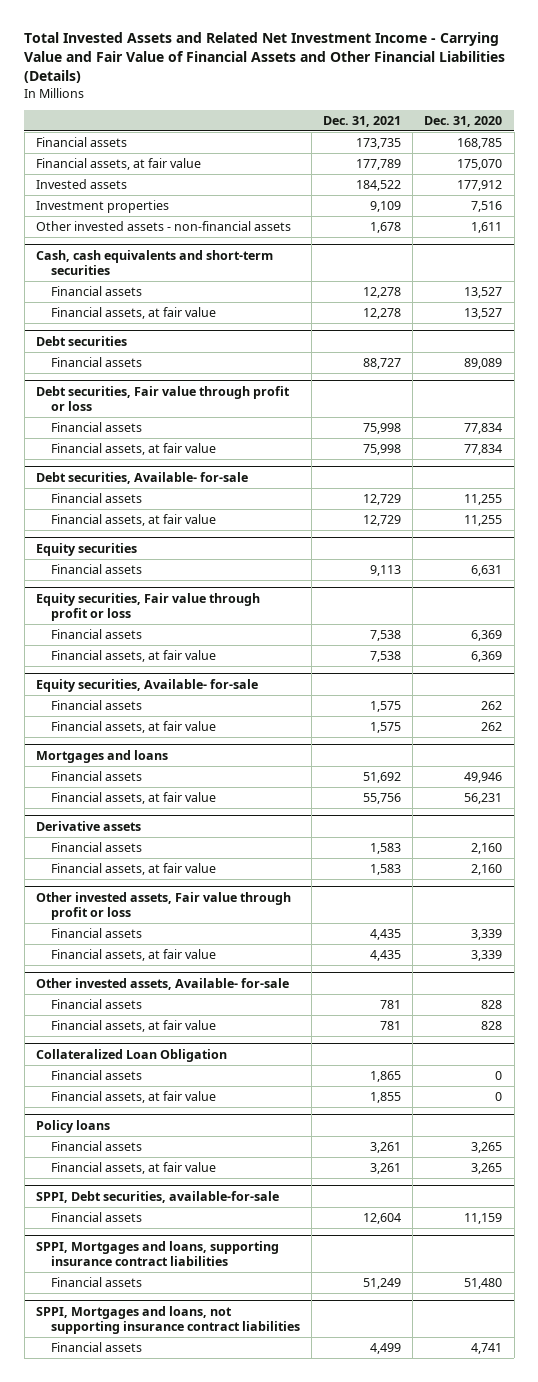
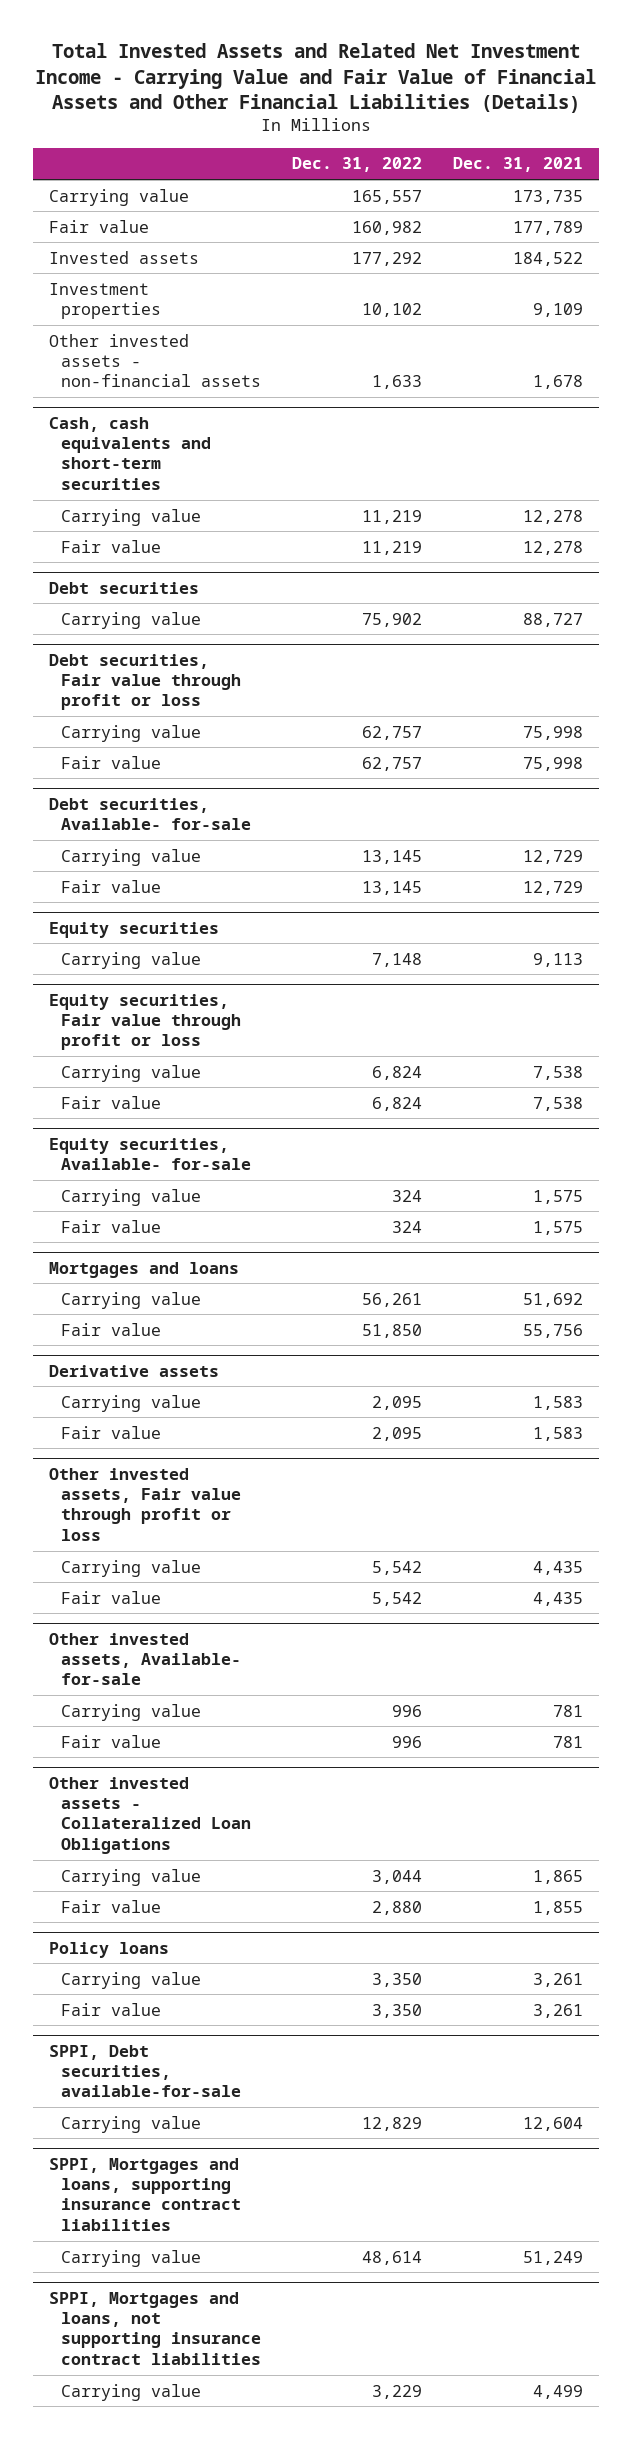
- | Dec. 31, 2021 | Dec. 31, 2020
+ | Dec. 31, 2022 | Dec. 31, 2021
- Financial assets | 173,735 | 168,785
- Financial assets, at fair value | 177,789 | 175,070
+ Carrying value | 165,557 | 173,735
+ Fair value | 160,982 | 177,789
@ Cash, cash equivalents and short-term securities
- Financial assets | 12,278 | 13,527
- Financial assets, at fair value | 12,278 | 13,527
+ Carrying value | 11,219 | 12,278
+ Fair value | 11,219 | 12,278
@ Debt securities
- Financial assets | 88,727 | 89,089
+ Carrying value | 75,902 | 88,727
@ Debt securities, Fair value through profit or loss
- Financial assets | 75,998 | 77,834
- Financial assets, at fair value | 75,998 | 77,834
+ Carrying value | 62,757 | 75,998
+ Fair value | 62,757 | 75,998
@ Debt securities, Available- for-sale
- Financial assets | 12,729 | 11,255
- Financial assets, at fair value | 12,729 | 11,255
+ Carrying value | 13,145 | 12,729
+ Fair value | 13,145 | 12,729
@ Equity securities
- Financial assets | 9,113 | 6,631
+ Carrying value | 7,148 | 9,113
@ Equity securities, Fair value through profit or loss
- Financial assets | 7,538 | 6,369
- Financial assets, at fair value | 7,538 | 6,369
+ Carrying value | 6,824 | 7,538
+ Fair value | 6,824 | 7,538
@ Equity securities, Available- for-sale
- Financial assets | 1,575 | 262
- Financial assets, at fair value | 1,575 | 262
+ Carrying value | 324 | 1,575
+ Fair value | 324 | 1,575
@ Mortgages and loans
- Financial assets | 51,692 | 49,946
- Financial assets, at fair value | 55,756 | 56,231
+ Carrying value | 56,261 | 51,692
+ Fair value | 51,850 | 55,756
@ Derivative assets
- Financial assets | 1,583 | 2,160
- Financial assets, at fair value | 1,583 | 2,160
+ Carrying value | 2,095 | 1,583
+ Fair value | 2,095 | 1,583
@ Other invested assets, Fair value through profit or loss
- Financial assets | 4,435 | 3,339
- Financial assets, at fair value | 4,435 | 3,339
+ Carrying value | 5,542 | 4,435
+ Fair value | 5,542 | 4,435
@ Other invested assets, Available- for-sale
- Financial assets | 781 | 828
- Financial assets, at fair value | 781 | 828
- Collateralized Loan Obligation
- Financial assets | 1,865 | 0
- Financial assets, at fair value | 1,855 | 0
@ Other invested assets, Available- for-sale
+ Carrying value | 996 | 781
+ Fair value | 996 | 781
+ Other invested assets - Collateralized Loan Obligations
+ Carrying value | 3,044 | 1,865
+ Fair value | 2,880 | 1,855
@ Policy loans
- Financial assets | 3,261 | 3,265
- Financial assets, at fair value | 3,261 | 3,265
+ Carrying value | 3,350 | 3,261
+ Fair value | 3,350 | 3,261
@ SPPI, Debt securities, available-for-sale
- Financial assets | 12,604 | 11,159
+ Carrying value | 12,829 | 12,604
@ SPPI, Mortgages and loans, supporting insurance contract liabilities
- Financial assets | 51,249 | 51,480
+ Carrying value | 48,614 | 51,249
@ SPPI, Mortgages and loans, not supporting insurance contract liabilities
- Financial assets | 4,499 | 4,741
+ Carrying value | 3,229 | 4,499

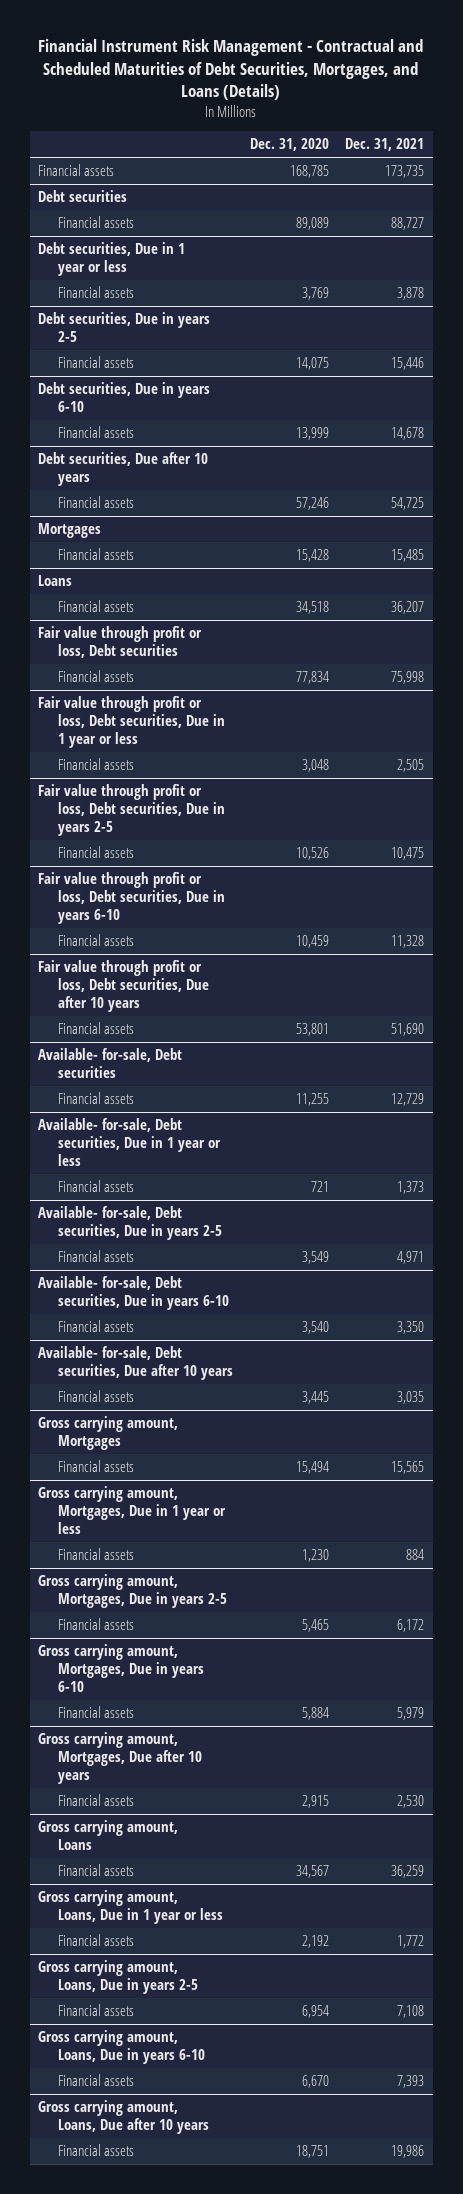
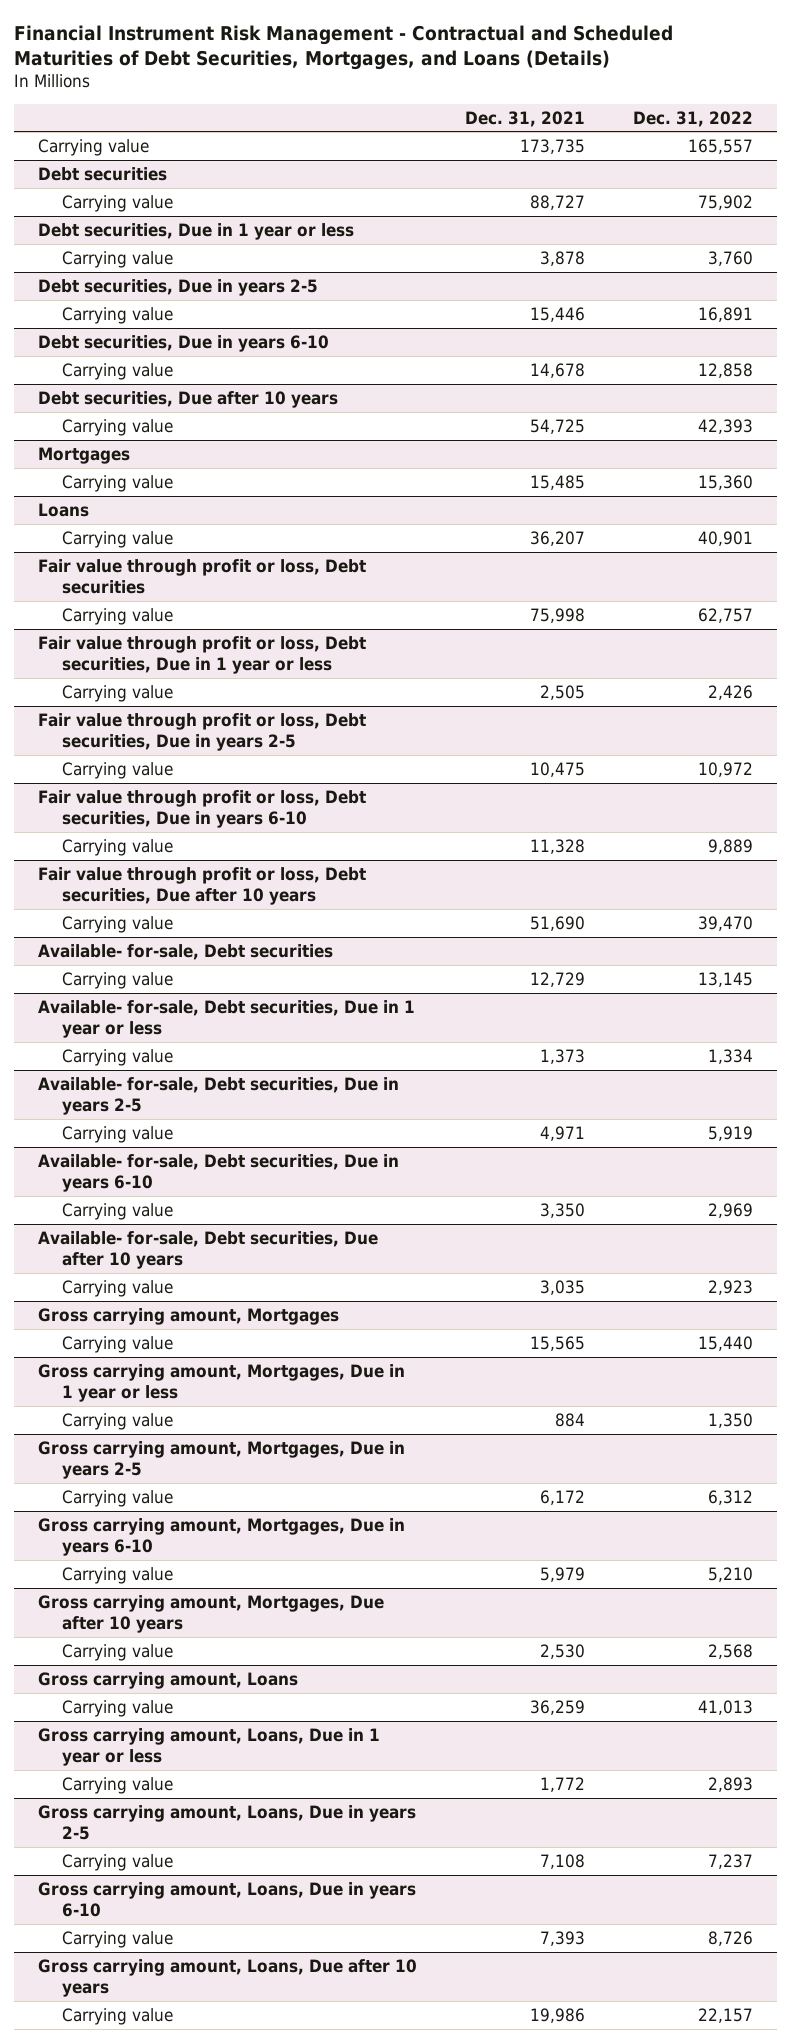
- | Dec. 31, 2020 | Dec. 31, 2021
+ | Dec. 31, 2021 | Dec. 31, 2022
- Financial assets | 168,785 | 173,735
+ Carrying value | 173,735 | 165,557
@ Debt securities
- Financial assets | 89,089 | 88,727
+ Carrying value | 88,727 | 75,902
@ Debt securities, Due in 1 year or less
- Financial assets | 3,769 | 3,878
+ Carrying value | 3,878 | 3,760
@ Debt securities, Due in years 2-5
- Financial assets | 14,075 | 15,446
+ Carrying value | 15,446 | 16,891
@ Debt securities, Due in years 6-10
- Financial assets | 13,999 | 14,678
+ Carrying value | 14,678 | 12,858
@ Debt securities, Due after 10 years
- Financial assets | 57,246 | 54,725
+ Carrying value | 54,725 | 42,393
@ Mortgages
- Financial assets | 15,428 | 15,485
+ Carrying value | 15,485 | 15,360
@ Loans
- Financial assets | 34,518 | 36,207
+ Carrying value | 36,207 | 40,901
@ Fair value through profit or loss, Debt securities
- Financial assets | 77,834 | 75,998
+ Carrying value | 75,998 | 62,757
@ Fair value through profit or loss, Debt securities, Due in 1 year or less
- Financial assets | 3,048 | 2,505
+ Carrying value | 2,505 | 2,426
@ Fair value through profit or loss, Debt securities, Due in years 2-5
- Financial assets | 10,526 | 10,475
+ Carrying value | 10,475 | 10,972
@ Fair value through profit or loss, Debt securities, Due in years 6-10
- Financial assets | 10,459 | 11,328
+ Carrying value | 11,328 | 9,889
@ Fair value through profit or loss, Debt securities, Due after 10 years
- Financial assets | 53,801 | 51,690
+ Carrying value | 51,690 | 39,470
@ Available- for-sale, Debt securities
- Financial assets | 11,255 | 12,729
+ Carrying value | 12,729 | 13,145
@ Available- for-sale, Debt securities, Due in 1 year or less
- Financial assets | 721 | 1,373
+ Carrying value | 1,373 | 1,334
@ Available- for-sale, Debt securities, Due in years 2-5
- Financial assets | 3,549 | 4,971
+ Carrying value | 4,971 | 5,919
@ Available- for-sale, Debt securities, Due in years 6-10
- Financial assets | 3,540 | 3,350
+ Carrying value | 3,350 | 2,969
@ Available- for-sale, Debt securities, Due after 10 years
- Financial assets | 3,445 | 3,035
+ Carrying value | 3,035 | 2,923
@ Gross carrying amount, Mortgages
- Financial assets | 15,494 | 15,565
+ Carrying value | 15,565 | 15,440
@ Gross carrying amount, Mortgages, Due in 1 year or less
- Financial assets | 1,230 | 884
+ Carrying value | 884 | 1,350
@ Gross carrying amount, Mortgages, Due in years 2-5
- Financial assets | 5,465 | 6,172
+ Carrying value | 6,172 | 6,312
@ Gross carrying amount, Mortgages, Due in years 6-10
- Financial assets | 5,884 | 5,979
+ Carrying value | 5,979 | 5,210
@ Gross carrying amount, Mortgages, Due after 10 years
- Financial assets | 2,915 | 2,530
+ Carrying value | 2,530 | 2,568
@ Gross carrying amount, Loans
- Financial assets | 34,567 | 36,259
+ Carrying value | 36,259 | 41,013
@ Gross carrying amount, Loans, Due in 1 year or less
- Financial assets | 2,192 | 1,772
+ Carrying value | 1,772 | 2,893
@ Gross carrying amount, Loans, Due in years 2-5
- Financial assets | 6,954 | 7,108
+ Carrying value | 7,108 | 7,237
@ Gross carrying amount, Loans, Due in years 6-10
- Financial assets | 6,670 | 7,393
+ Carrying value | 7,393 | 8,726
@ Gross carrying amount, Loans, Due after 10 years
- Financial assets | 18,751 | 19,986
+ Carrying value | 19,986 | 22,157

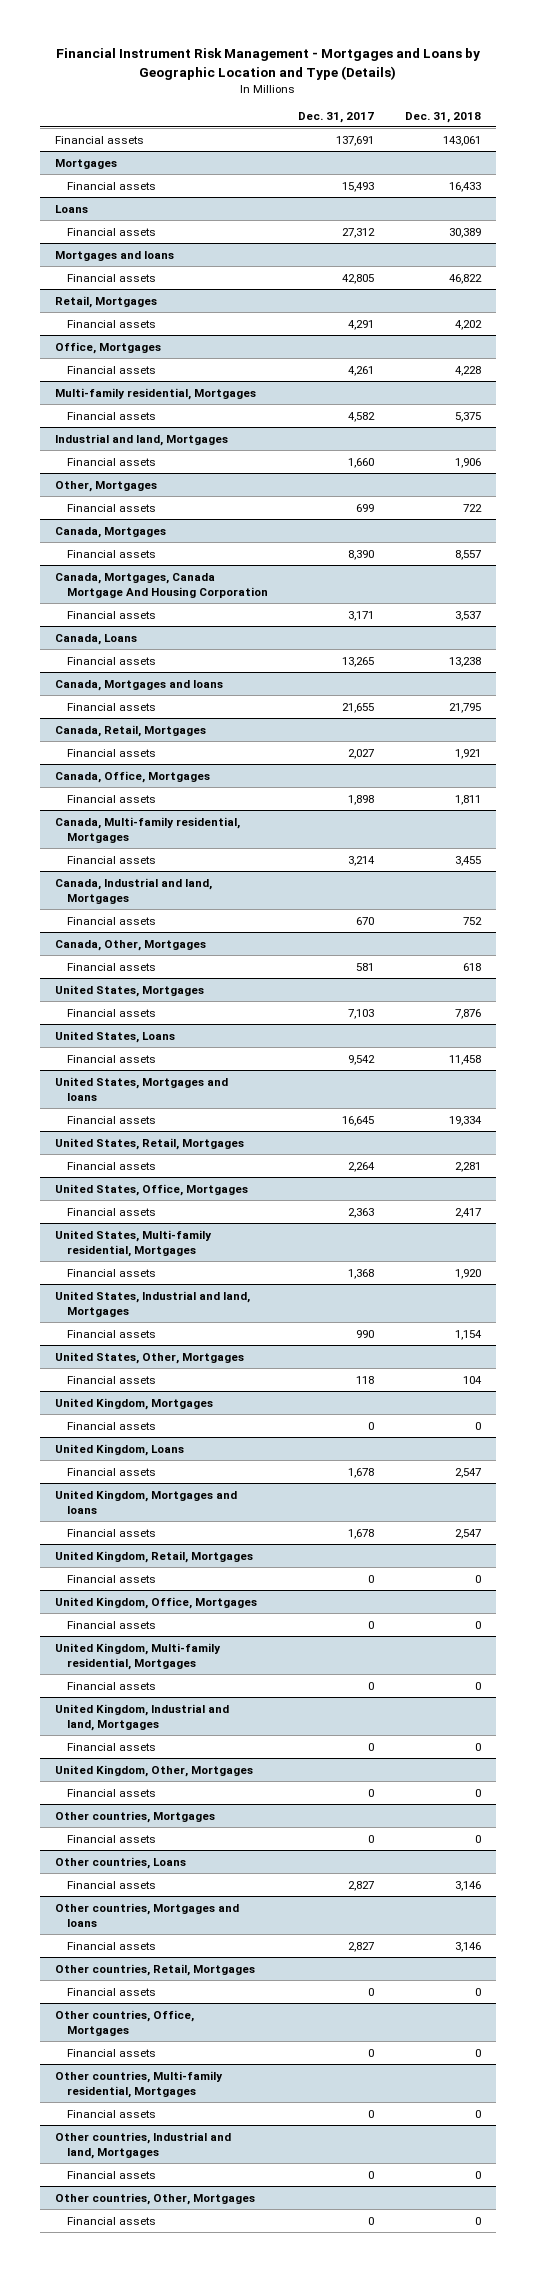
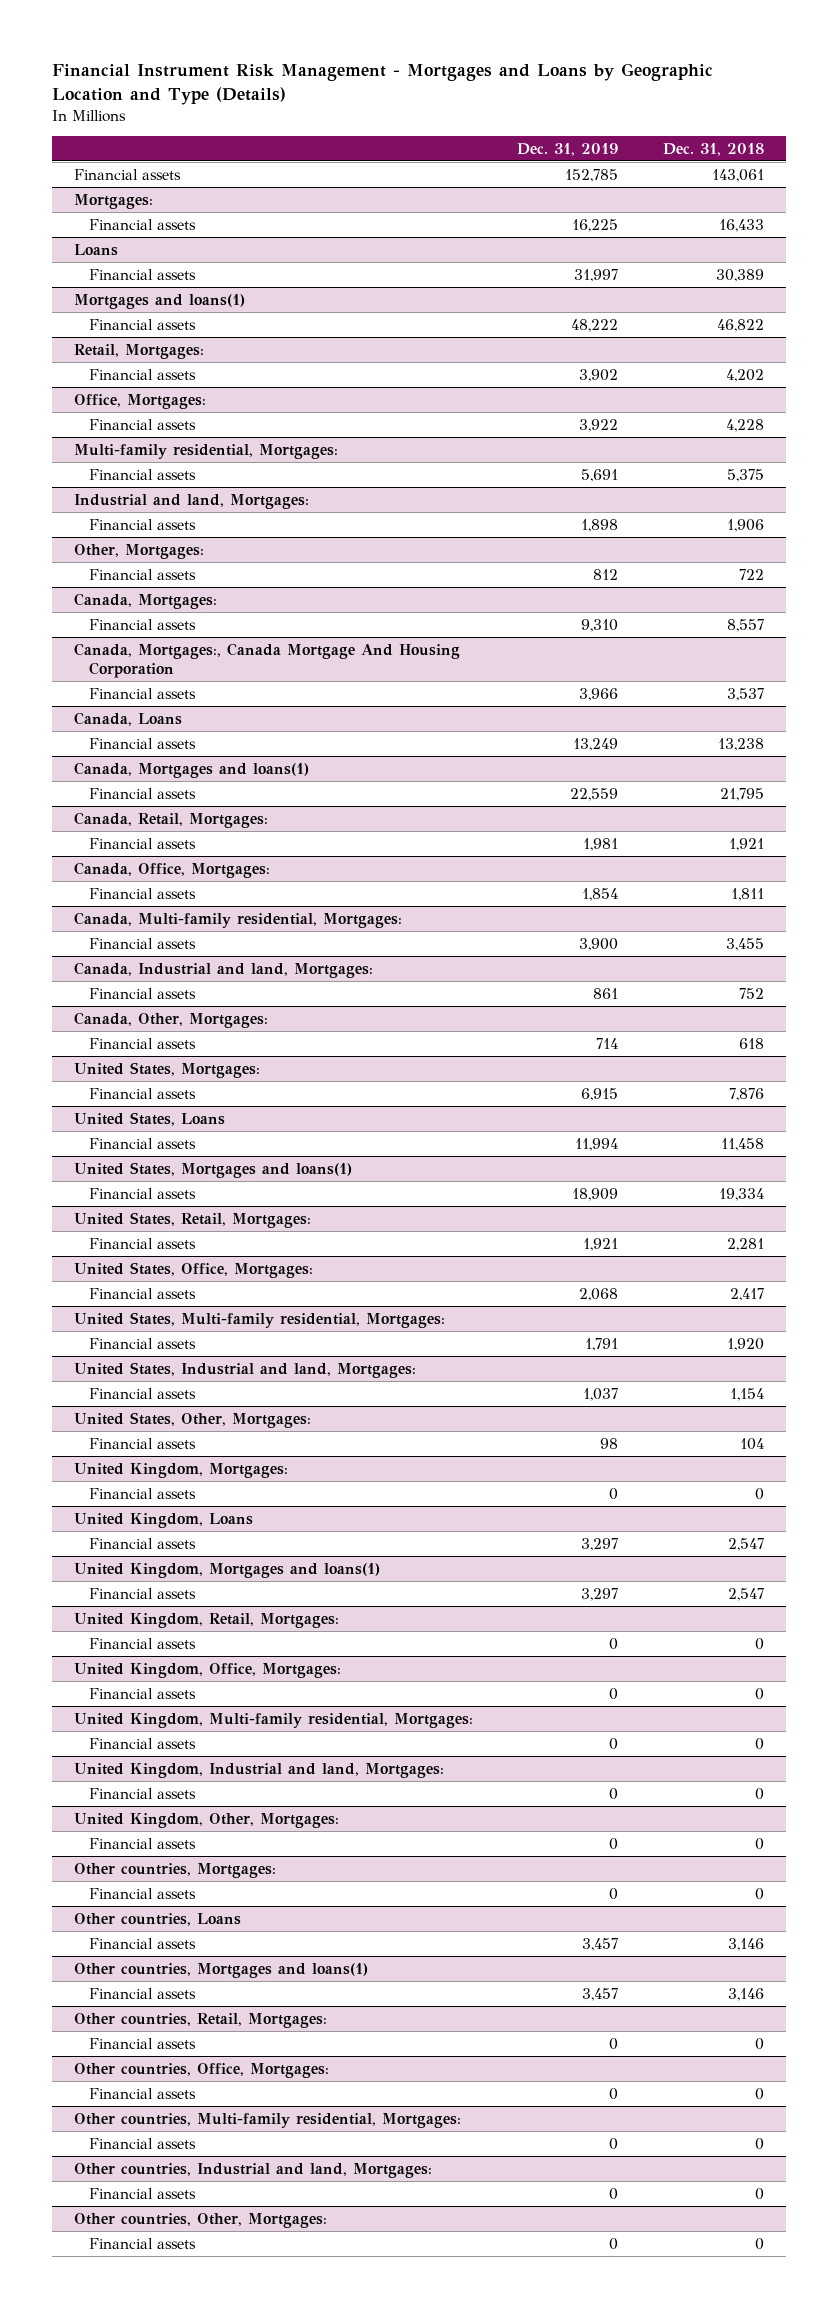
- | Dec. 31, 2017 | Dec. 31, 2018
+ | Dec. 31, 2019 | Dec. 31, 2018
- Mortgages
+ Mortgages:
- Mortgages and loans
+ Mortgages and loans(1)
- Retail, Mortgages
+ Retail, Mortgages:
- Office, Mortgages
+ Office, Mortgages:
- Multi-family residential, Mortgages
+ Multi-family residential, Mortgages:
- Industrial and land, Mortgages
+ Industrial and land, Mortgages:
- Other, Mortgages
+ Other, Mortgages:
- Canada, Mortgages
+ Canada, Mortgages:
- Canada, Mortgages, Canada Mortgage And Housing Corporation
+ Canada, Mortgages:, Canada Mortgage And Housing Corporation
- Canada, Mortgages and loans
+ Canada, Mortgages and loans(1)
- Canada, Retail, Mortgages
+ Canada, Retail, Mortgages:
- Canada, Office, Mortgages
+ Canada, Office, Mortgages:
- Canada, Multi-family residential, Mortgages
+ Canada, Multi-family residential, Mortgages:
- Canada, Industrial and land, Mortgages
+ Canada, Industrial and land, Mortgages:
- Canada, Other, Mortgages
+ Canada, Other, Mortgages:
- United States, Mortgages
+ United States, Mortgages:
- United States, Mortgages and loans
+ United States, Mortgages and loans(1)
- United States, Retail, Mortgages
+ United States, Retail, Mortgages:
- United States, Office, Mortgages
+ United States, Office, Mortgages:
- United States, Multi-family residential, Mortgages
+ United States, Multi-family residential, Mortgages:
- United States, Industrial and land, Mortgages
+ United States, Industrial and land, Mortgages:
- United States, Other, Mortgages
+ United States, Other, Mortgages:
- United Kingdom, Mortgages
+ United Kingdom, Mortgages:
- United Kingdom, Mortgages and loans
+ United Kingdom, Mortgages and loans(1)
- United Kingdom, Retail, Mortgages
+ United Kingdom, Retail, Mortgages:
- United Kingdom, Office, Mortgages
+ United Kingdom, Office, Mortgages:
- United Kingdom, Multi-family residential, Mortgages
+ United Kingdom, Multi-family residential, Mortgages:
- United Kingdom, Industrial and land, Mortgages
+ United Kingdom, Industrial and land, Mortgages:
- United Kingdom, Other, Mortgages
+ United Kingdom, Other, Mortgages:
- Other countries, Mortgages
+ Other countries, Mortgages:
- Other countries, Mortgages and loans
+ Other countries, Mortgages and loans(1)
- Other countries, Retail, Mortgages
+ Other countries, Retail, Mortgages:
- Other countries, Office, Mortgages
+ Other countries, Office, Mortgages:
- Other countries, Multi-family residential, Mortgages
+ Other countries, Multi-family residential, Mortgages:
- Other countries, Industrial and land, Mortgages
+ Other countries, Industrial and land, Mortgages:
- Other countries, Other, Mortgages
+ Other countries, Other, Mortgages:

